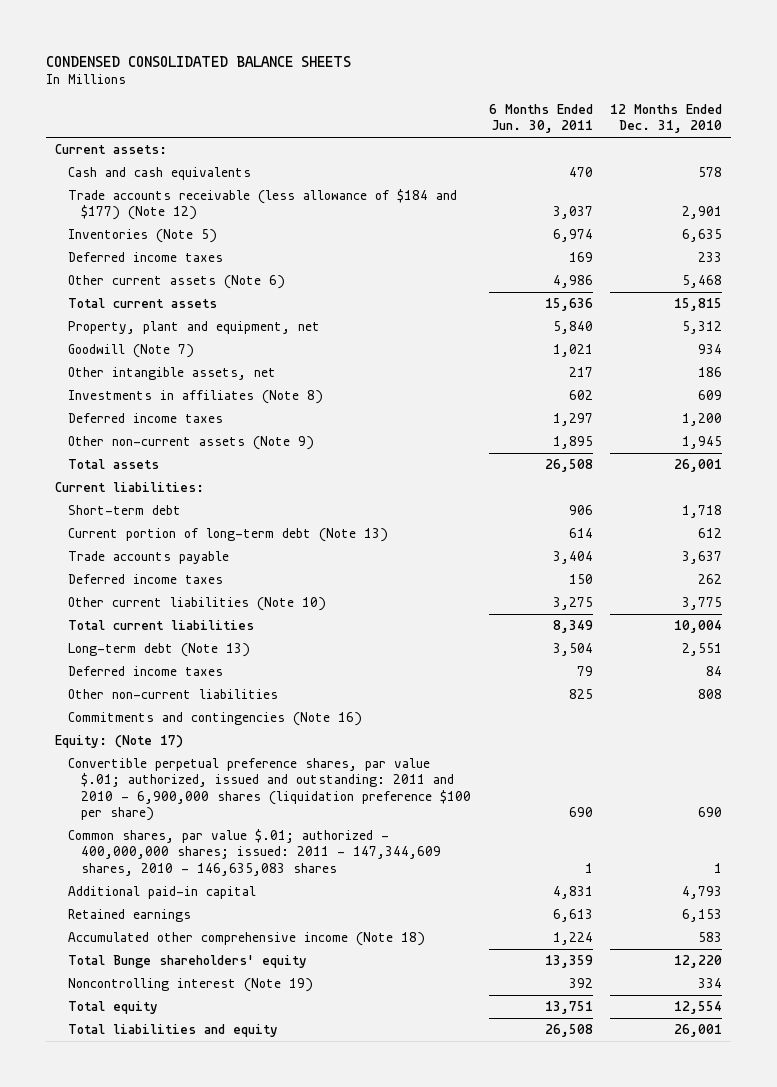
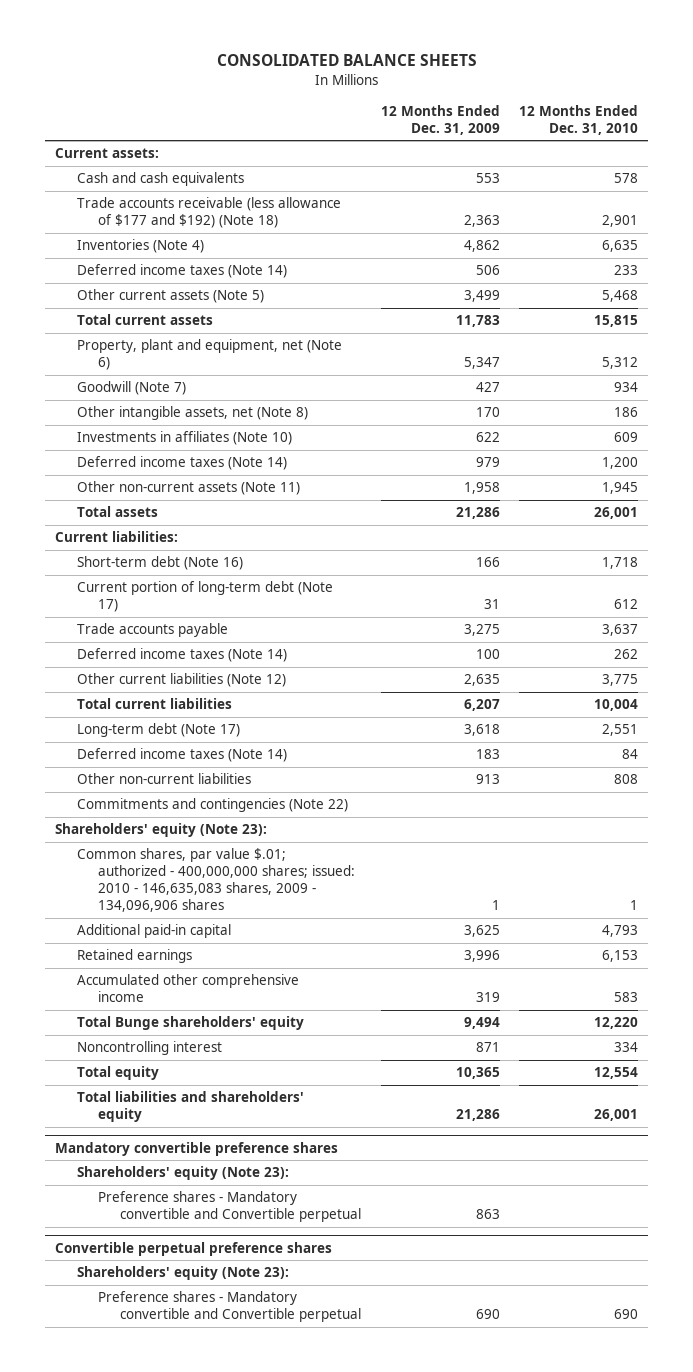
- CONDENSED CONSOLIDATED BALANCE SHEETS
+ CONSOLIDATED BALANCE SHEETS
- | 6 Months Ended Jun. 30, 2011 | 12 Months Ended Dec. 31, 2010
+ | 12 Months Ended Dec. 31, 2009 | 12 Months Ended Dec. 31, 2010
- Trade accounts receivable (less allowance of $184 and $177) (Note 12) | 3,037 | 2,901
- Inventories (Note 5) | 6,974 | 6,635
- Deferred income taxes | 169 | 233
- Other current assets (Note 6) | 4,986 | 5,468
+ Trade accounts receivable (less allowance of $177 and $192) (Note 18) | 2,363 | 2,901
+ Inventories (Note 4) | 4,862 | 6,635
+ Deferred income taxes (Note 14) | 506 | 233
+ Other current assets (Note 5) | 3,499 | 5,468
- Property, plant and equipment, net | 5,840 | 5,312
+ Property, plant and equipment, net (Note 6) | 5,347 | 5,312
- Other intangible assets, net | 217 | 186
- Investments in affiliates (Note 8) | 602 | 609
- Deferred income taxes | 1,297 | 1,200
- Other non-current assets (Note 9) | 1,895 | 1,945
+ Other intangible assets, net (Note 8) | 170 | 186
+ Investments in affiliates (Note 10) | 622 | 609
+ Deferred income taxes (Note 14) | 979 | 1,200
+ Other non-current assets (Note 11) | 1,958 | 1,945
- Short-term debt | 906 | 1,718
- Current portion of long-term debt (Note 13) | 614 | 612
+ Short-term debt (Note 16) | 166 | 1,718
+ Current portion of long-term debt (Note 17) | 31 | 612
- Deferred income taxes | 150 | 262
- Other current liabilities (Note 10) | 3,275 | 3,775
+ Deferred income taxes (Note 14) | 100 | 262
+ Other current liabilities (Note 12) | 2,635 | 3,775
- Long-term debt (Note 13) | 3,504 | 2,551
- Deferred income taxes | 79 | 84
+ Long-term debt (Note 17) | 3,618 | 2,551
+ Deferred income taxes (Note 14) | 183 | 84
- Commitments and contingencies (Note 16)
- Equity: (Note 17)
- Convertible perpetual preference shares, par value $.01; authorized, issued and outstanding: 2011 and 2010 - 6,900,000 shares (liquidation preference $100 per share) | 690 | 690
- Common shares, par value $.01; authorized - 400,000,000 shares; issued: 2011 - 147,344,609 shares, 2010 - 146,635,083 shares | 1 | 1
+ Commitments and contingencies (Note 22)
+ Shareholders' equity (Note 23):
+ Common shares, par value $.01; authorized - 400,000,000 shares; issued: 2010 - 146,635,083 shares, 2009 - 134,096,906 shares | 1 | 1
- Accumulated other comprehensive income (Note 18) | 1,224 | 583
+ Accumulated other comprehensive income | 319 | 583
- Noncontrolling interest (Note 19) | 392 | 334
+ Noncontrolling interest | 871 | 334
- Total liabilities and equity | 26,508 | 26,001
+ Total liabilities and shareholders' equity | 21,286 | 26,001
+ Mandatory convertible preference shares
+ Shareholders' equity (Note 23):
+ Preference shares - Mandatory convertible and Convertible perpetual | 863 |
+ Convertible perpetual preference shares
+ Shareholders' equity (Note 23):
+ Preference shares - Mandatory convertible and Convertible perpetual | 690 | 690

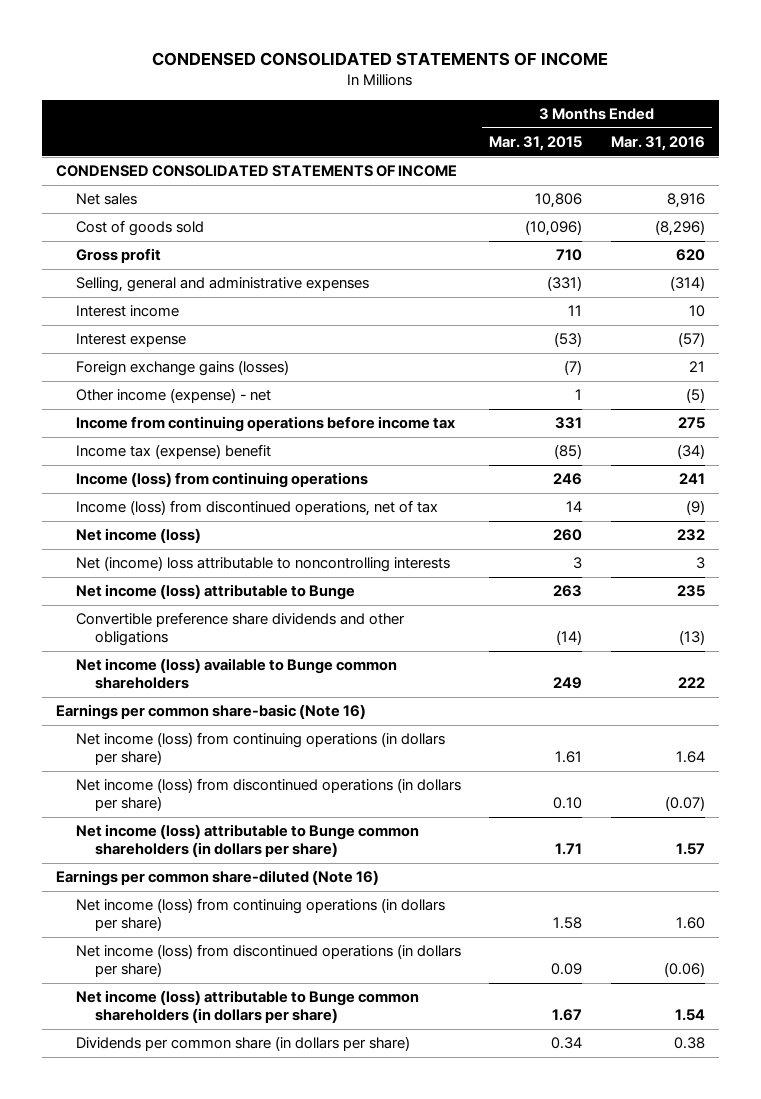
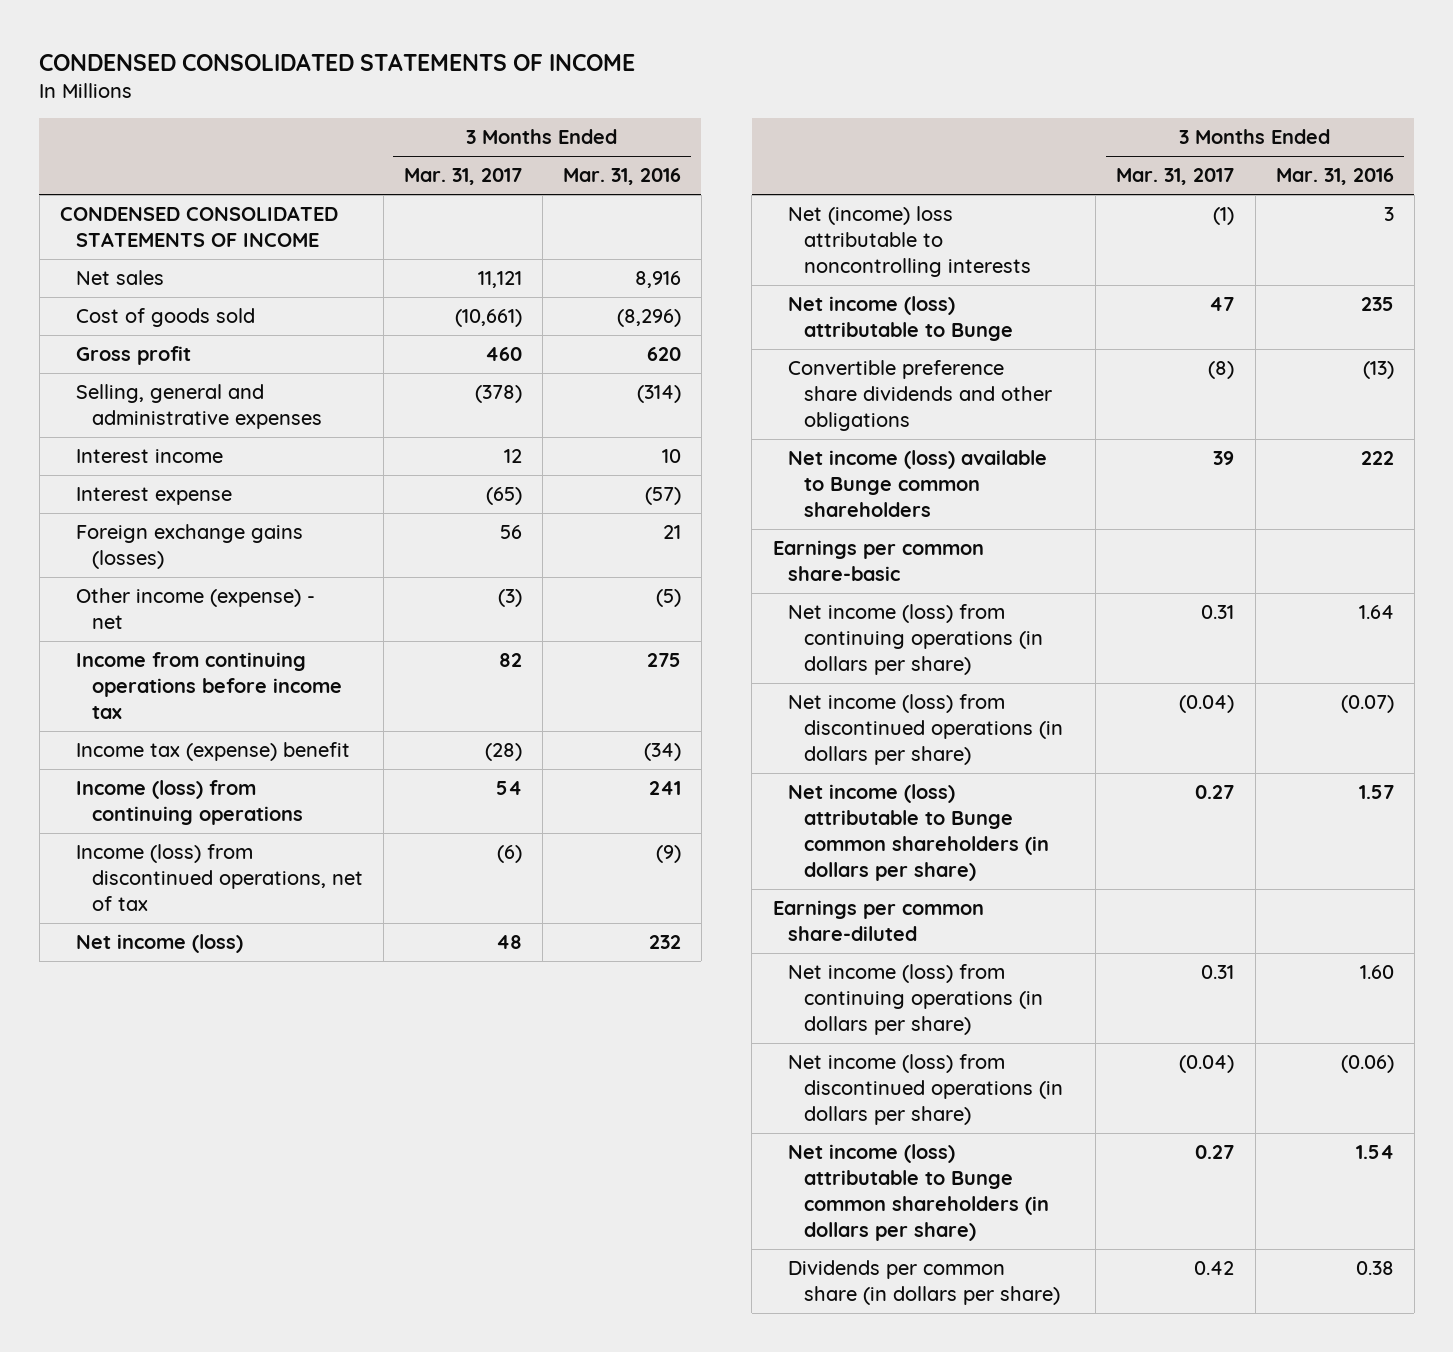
- | 3 Months Ended Mar. 31, 2015 | 3 Months Ended Mar. 31, 2016
+ | 3 Months Ended Mar. 31, 2017 | 3 Months Ended Mar. 31, 2016
- Earnings per common share-basic (Note 16)
+ Earnings per common share-basic
- Earnings per common share-diluted (Note 16)
+ Earnings per common share-diluted

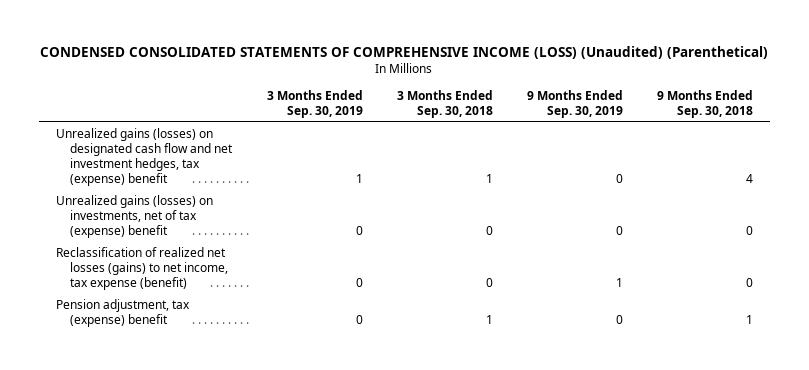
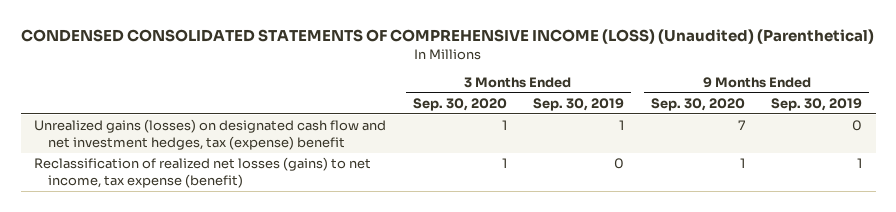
- | 3 Months Ended Sep. 30, 2019 | 3 Months Ended Sep. 30, 2018 | 9 Months Ended Sep. 30, 2019 | 9 Months Ended Sep. 30, 2018
+ | 3 Months Ended Sep. 30, 2020 | 3 Months Ended Sep. 30, 2019 | 9 Months Ended Sep. 30, 2020 | 9 Months Ended Sep. 30, 2019
- Unrealized gains (losses) on investments, net of tax (expense) benefit | 0 | 0 | 0 | 0
- Pension adjustment, tax (expense) benefit | 0 | 1 | 0 | 1

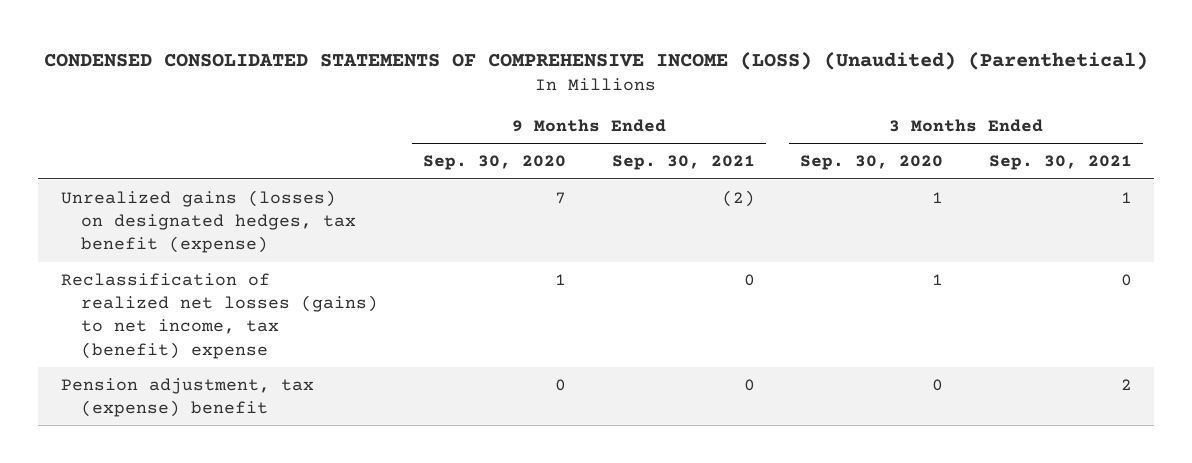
- | 3 Months Ended Sep. 30, 2020 | 3 Months Ended Sep. 30, 2019 | 9 Months Ended Sep. 30, 2020 | 9 Months Ended Sep. 30, 2019
+ | 9 Months Ended Sep. 30, 2020 | 9 Months Ended Sep. 30, 2021 | 3 Months Ended Sep. 30, 2020 | 3 Months Ended Sep. 30, 2021
- Unrealized gains (losses) on designated cash flow and net investment hedges, tax (expense) benefit | 1 | 1 | 7 | 0
- Reclassification of realized net losses (gains) to net income, tax expense (benefit) | 1 | 0 | 1 | 1
+ Unrealized gains (losses) on designated hedges, tax benefit (expense) | 7 | (2) | 1 | 1
+ Reclassification of realized net losses (gains) to net income, tax (benefit) expense | 1 | 0 | 1 | 0
+ Pension adjustment, tax (expense) benefit | 0 | 0 | 0 | 2

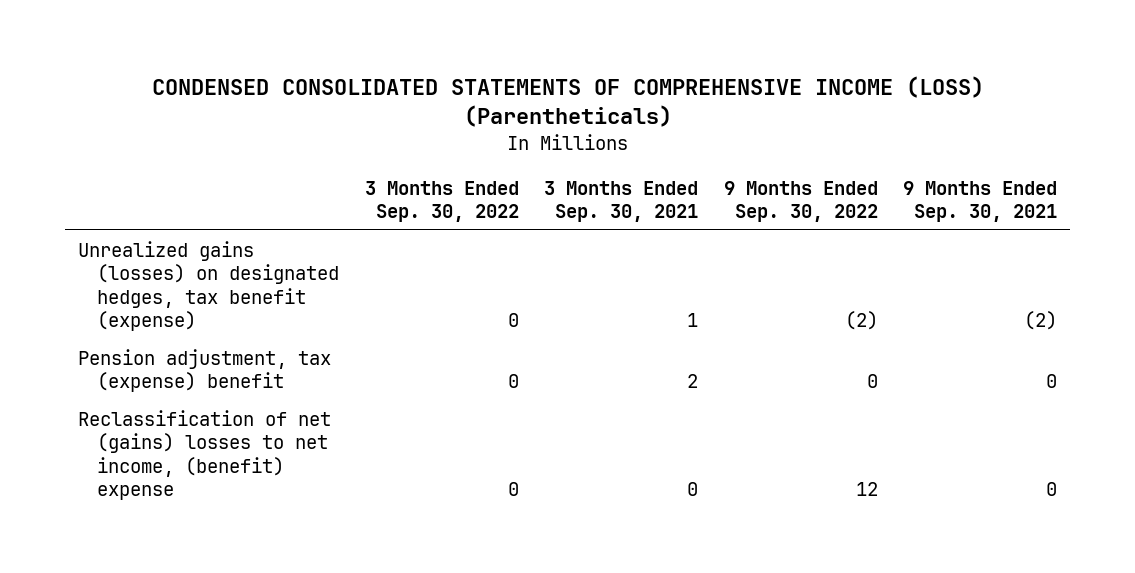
- CONDENSED CONSOLIDATED STATEMENTS OF COMPREHENSIVE INCOME (LOSS) (Unaudited) (Parenthetical)
+ CONDENSED CONSOLIDATED STATEMENTS OF COMPREHENSIVE INCOME (LOSS) (Parentheticals)
- | 9 Months Ended Sep. 30, 2020 | 9 Months Ended Sep. 30, 2021 | 3 Months Ended Sep. 30, 2020 | 3 Months Ended Sep. 30, 2021
+ | 3 Months Ended Sep. 30, 2022 | 3 Months Ended Sep. 30, 2021 | 9 Months Ended Sep. 30, 2022 | 9 Months Ended Sep. 30, 2021
- Reclassification of realized net losses (gains) to net income, tax (benefit) expense | 1 | 0 | 1 | 0
+ Reclassification of net (gains) losses to net income, (benefit) expense | 0 | 0 | 12 | 0

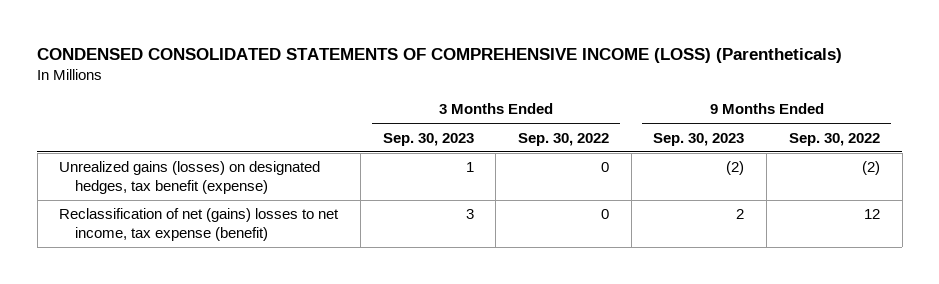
- | 3 Months Ended Sep. 30, 2022 | 3 Months Ended Sep. 30, 2021 | 9 Months Ended Sep. 30, 2022 | 9 Months Ended Sep. 30, 2021
+ | 3 Months Ended Sep. 30, 2023 | 3 Months Ended Sep. 30, 2022 | 9 Months Ended Sep. 30, 2023 | 9 Months Ended Sep. 30, 2022
- Pension adjustment, tax (expense) benefit | 0 | 2 | 0 | 0
- Reclassification of net (gains) losses to net income, (benefit) expense | 0 | 0 | 12 | 0
+ Reclassification of net (gains) losses to net income, tax expense (benefit) | 3 | 0 | 2 | 12

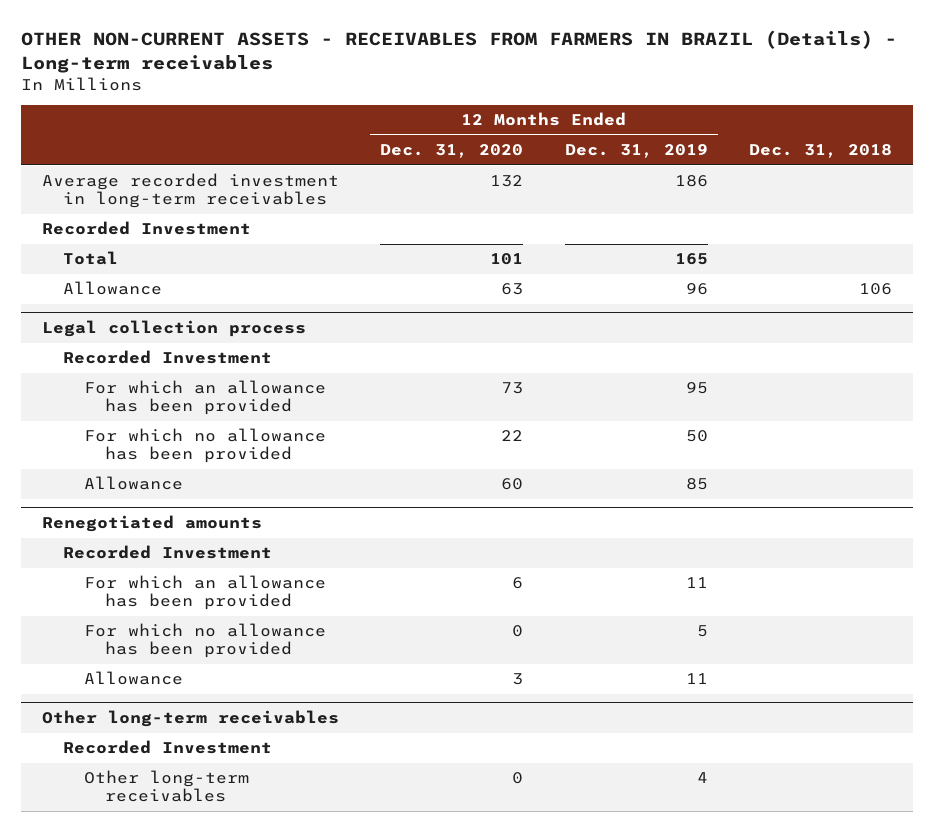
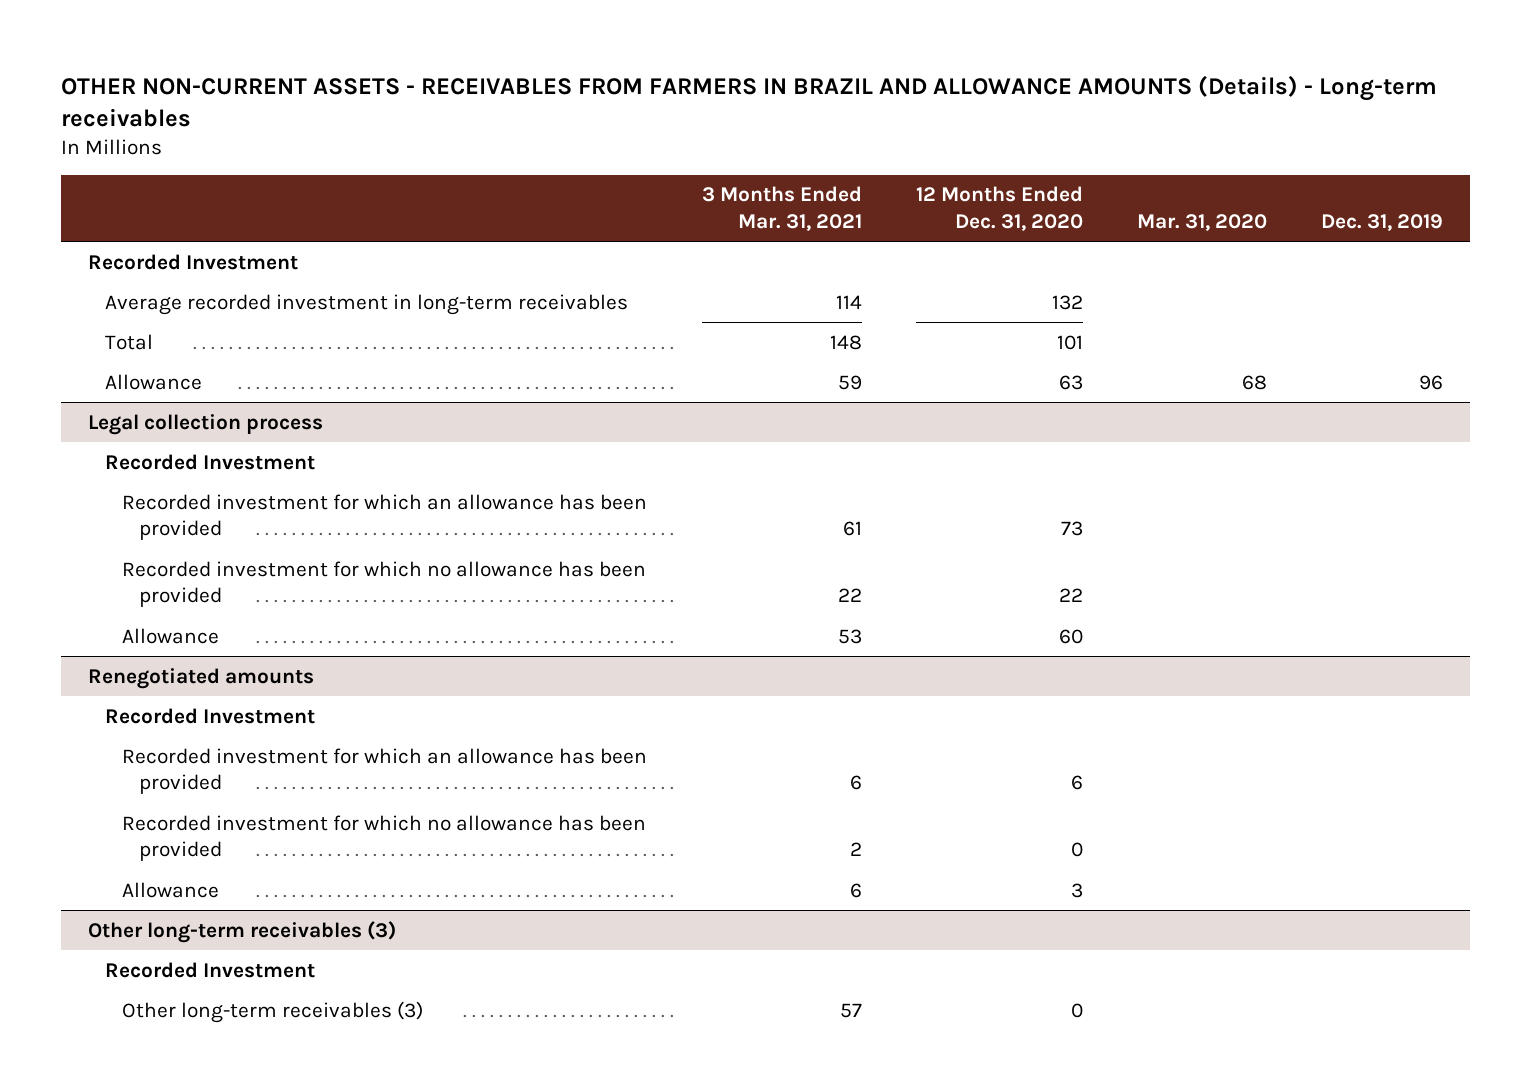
- OTHER NON-CURRENT ASSETS - RECEIVABLES FROM FARMERS IN BRAZIL (Details) - Long-term receivables
+ OTHER NON-CURRENT ASSETS - RECEIVABLES FROM FARMERS IN BRAZIL AND ALLOWANCE AMOUNTS (Details) - Long-term receivables
- | 12 Months Ended Dec. 31, 2020 | 12 Months Ended Dec. 31, 2019 | Dec. 31, 2018
+ | 3 Months Ended Mar. 31, 2021 | 12 Months Ended Dec. 31, 2020 | Mar. 31, 2020 | Dec. 31, 2019
moved down: Average recorded investment in long-term receivables | 114 | 132 | |
@ Legal collection process
- For which an allowance has been provided | 73 | 95 |
- For which no allowance has been provided | 22 | 50 |
+ Recorded investment for which an allowance has been provided | 61 | 73 | |
+ Recorded investment for which no allowance has been provided | 22 | 22 | |
@ Renegotiated amounts
- For which an allowance has been provided | 6 | 11 |
- For which no allowance has been provided | 0 | 5 |
+ Recorded investment for which an allowance has been provided | 6 | 6 | |
+ Recorded investment for which no allowance has been provided | 2 | 0 | |
- Other long-term receivables
+ Other long-term receivables (3)
- Other long-term receivables | 0 | 4 |
+ Other long-term receivables (3) | 57 | 0 | |

